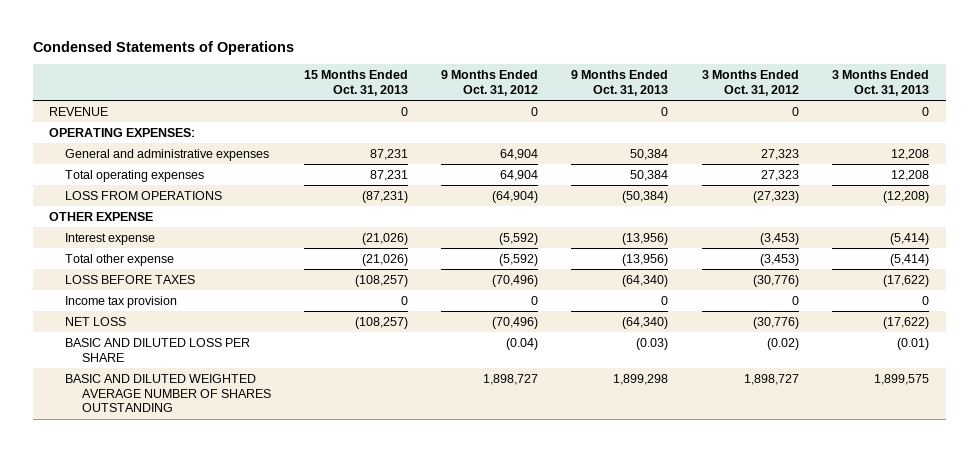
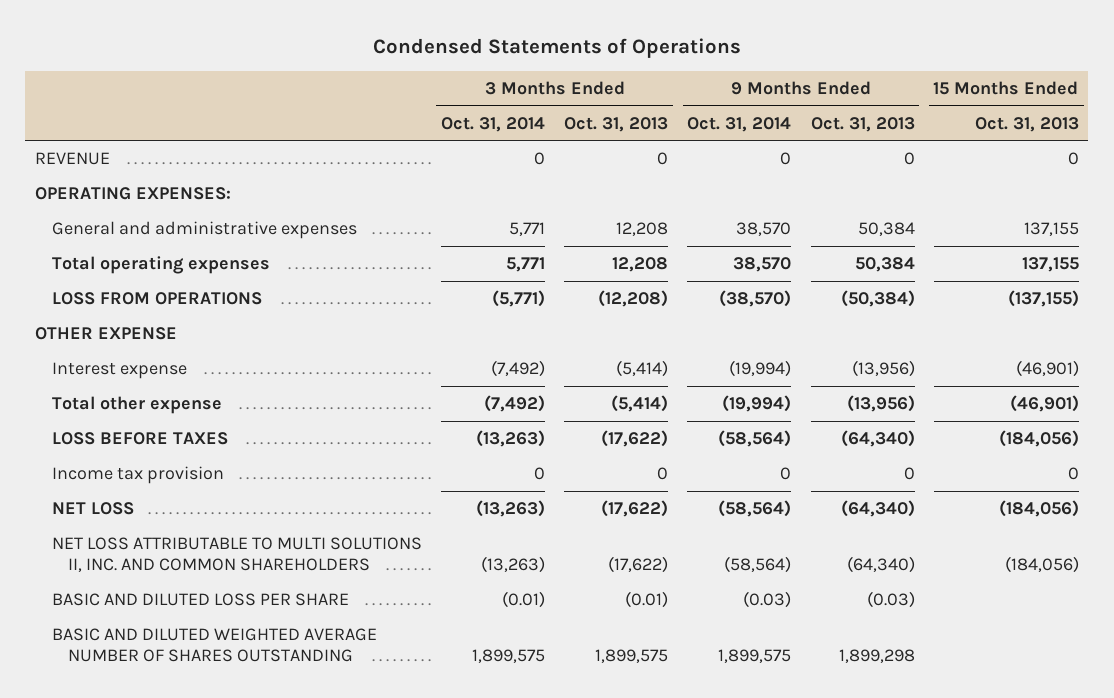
- | 15 Months Ended Oct. 31, 2013 | 9 Months Ended Oct. 31, 2012 | 9 Months Ended Oct. 31, 2013 | 3 Months Ended Oct. 31, 2012 | 3 Months Ended Oct. 31, 2013
+ | 3 Months Ended Oct. 31, 2014 | 3 Months Ended Oct. 31, 2013 | 9 Months Ended Oct. 31, 2014 | 9 Months Ended Oct. 31, 2013 | 15 Months Ended Oct. 31, 2013
- General and administrative expenses | 87,231 | 64,904 | 50,384 | 27,323 | 12,208
- Total operating expenses | 87,231 | 64,904 | 50,384 | 27,323 | 12,208
- LOSS FROM OPERATIONS | (87,231) | (64,904) | (50,384) | (27,323) | (12,208)
+ General and administrative expenses | 5,771 | 12,208 | 38,570 | 50,384 | 137,155
+ Total operating expenses | 5,771 | 12,208 | 38,570 | 50,384 | 137,155
+ LOSS FROM OPERATIONS | (5,771) | (12,208) | (38,570) | (50,384) | (137,155)
- Interest expense | (21,026) | (5,592) | (13,956) | (3,453) | (5,414)
- Total other expense | (21,026) | (5,592) | (13,956) | (3,453) | (5,414)
- LOSS BEFORE TAXES | (108,257) | (70,496) | (64,340) | (30,776) | (17,622)
+ Interest expense | (7,492) | (5,414) | (19,994) | (13,956) | (46,901)
+ Total other expense | (7,492) | (5,414) | (19,994) | (13,956) | (46,901)
+ LOSS BEFORE TAXES | (13,263) | (17,622) | (58,564) | (64,340) | (184,056)
- NET LOSS | (108,257) | (70,496) | (64,340) | (30,776) | (17,622)
+ NET LOSS | (13,263) | (17,622) | (58,564) | (64,340) | (184,056)
+ NET LOSS ATTRIBUTABLE TO MULTI SOLUTIONS II, INC. AND COMMON SHAREHOLDERS | (13,263) | (17,622) | (58,564) | (64,340) | (184,056)

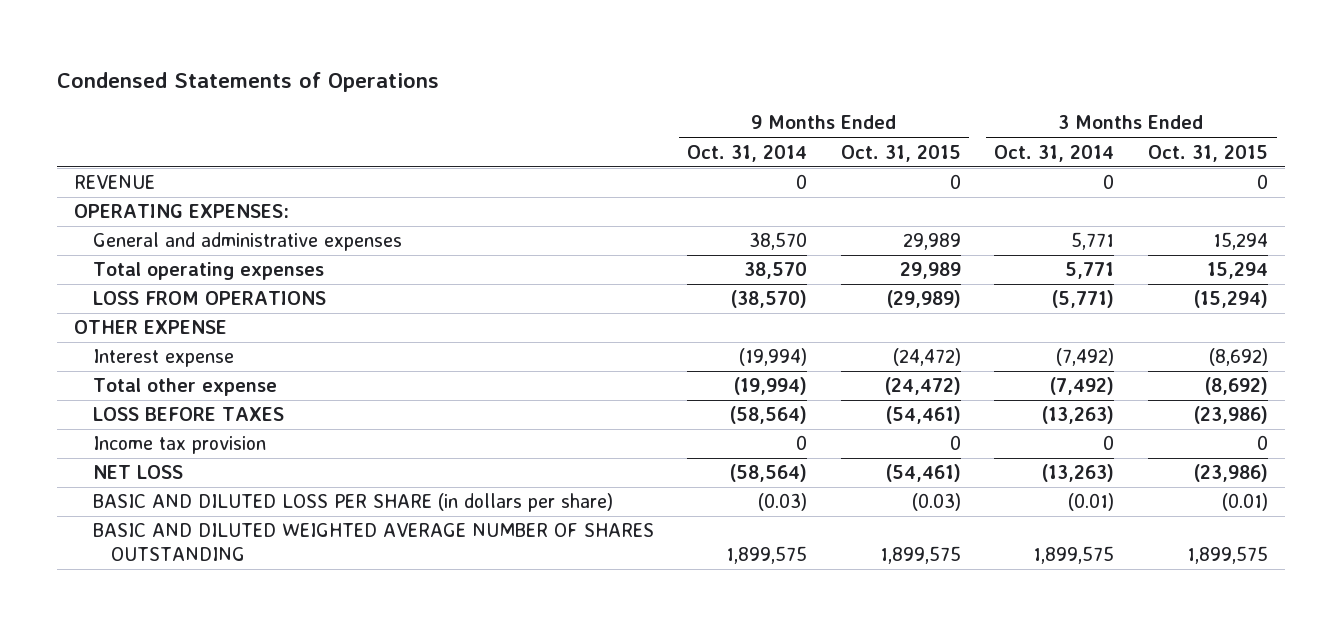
- | 3 Months Ended Oct. 31, 2014 | 3 Months Ended Oct. 31, 2013 | 9 Months Ended Oct. 31, 2014 | 9 Months Ended Oct. 31, 2013 | 15 Months Ended Oct. 31, 2013
+ | 9 Months Ended Oct. 31, 2014 | 9 Months Ended Oct. 31, 2015 | 3 Months Ended Oct. 31, 2014 | 3 Months Ended Oct. 31, 2015
- NET LOSS ATTRIBUTABLE TO MULTI SOLUTIONS II, INC. AND COMMON SHAREHOLDERS | (13,263) | (17,622) | (58,564) | (64,340) | (184,056)
- BASIC AND DILUTED LOSS PER SHARE | (0.01) | (0.01) | (0.03) | (0.03) |
+ BASIC AND DILUTED LOSS PER SHARE (in dollars per share) | (0.03) | (0.03) | (0.01) | (0.01)

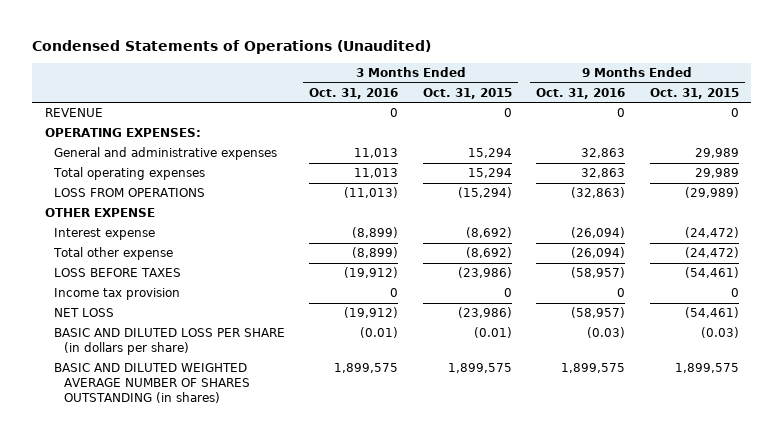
- Condensed Statements of Operations
+ Condensed Statements of Operations (Unaudited)
- | 9 Months Ended Oct. 31, 2014 | 9 Months Ended Oct. 31, 2015 | 3 Months Ended Oct. 31, 2014 | 3 Months Ended Oct. 31, 2015
+ | 3 Months Ended Oct. 31, 2016 | 3 Months Ended Oct. 31, 2015 | 9 Months Ended Oct. 31, 2016 | 9 Months Ended Oct. 31, 2015
- BASIC AND DILUTED WEIGHTED AVERAGE NUMBER OF SHARES OUTSTANDING | 1,899,575 | 1,899,575 | 1,899,575 | 1,899,575
+ BASIC AND DILUTED WEIGHTED AVERAGE NUMBER OF SHARES OUTSTANDING (in shares) | 1,899,575 | 1,899,575 | 1,899,575 | 1,899,575

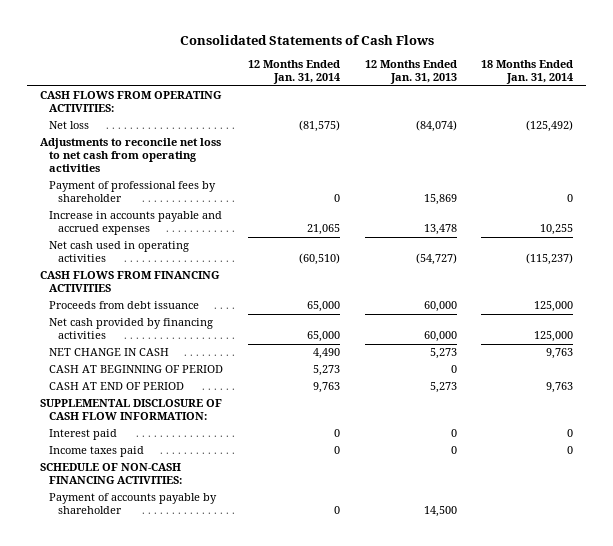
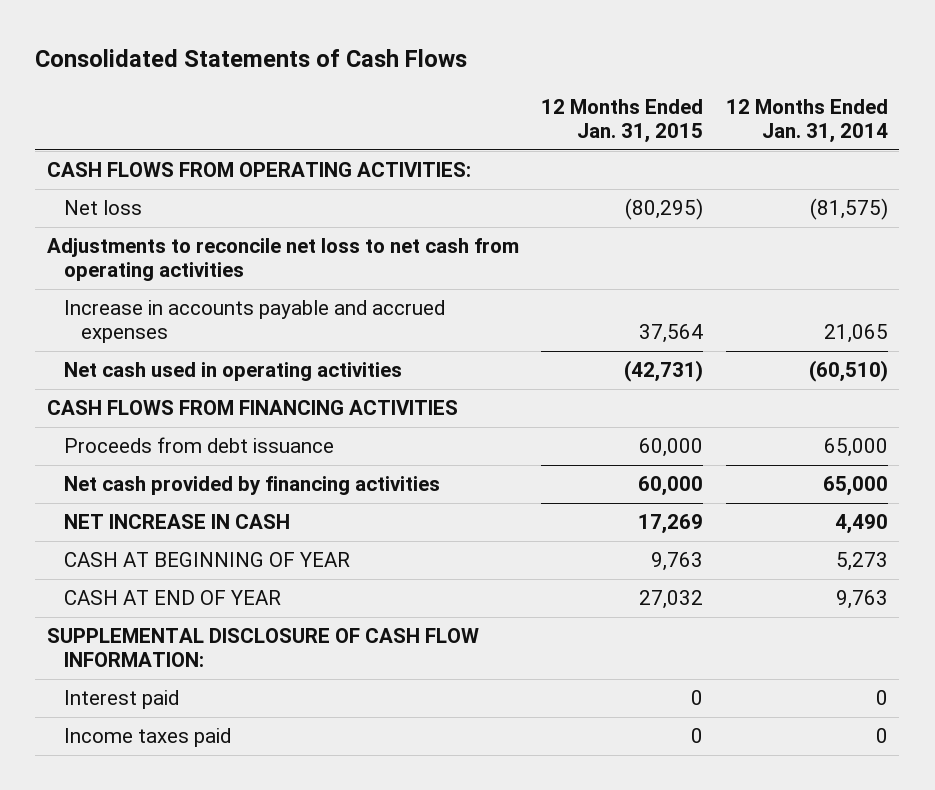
- | 12 Months Ended Jan. 31, 2014 | 12 Months Ended Jan. 31, 2013 | 18 Months Ended Jan. 31, 2014
+ | 12 Months Ended Jan. 31, 2015 | 12 Months Ended Jan. 31, 2014
- Payment of professional fees by shareholder | 0 | 15,869 | 0
- NET CHANGE IN CASH | 4,490 | 5,273 | 9,763
- CASH AT BEGINNING OF PERIOD | 5,273 | 0 |
- CASH AT END OF PERIOD | 9,763 | 5,273 | 9,763
+ NET INCREASE IN CASH | 17,269 | 4,490
+ CASH AT BEGINNING OF YEAR | 9,763 | 5,273
+ CASH AT END OF YEAR | 27,032 | 9,763
- SCHEDULE OF NON-CASH FINANCING ACTIVITIES:
- Payment of accounts payable by shareholder | 0 | 14,500 |

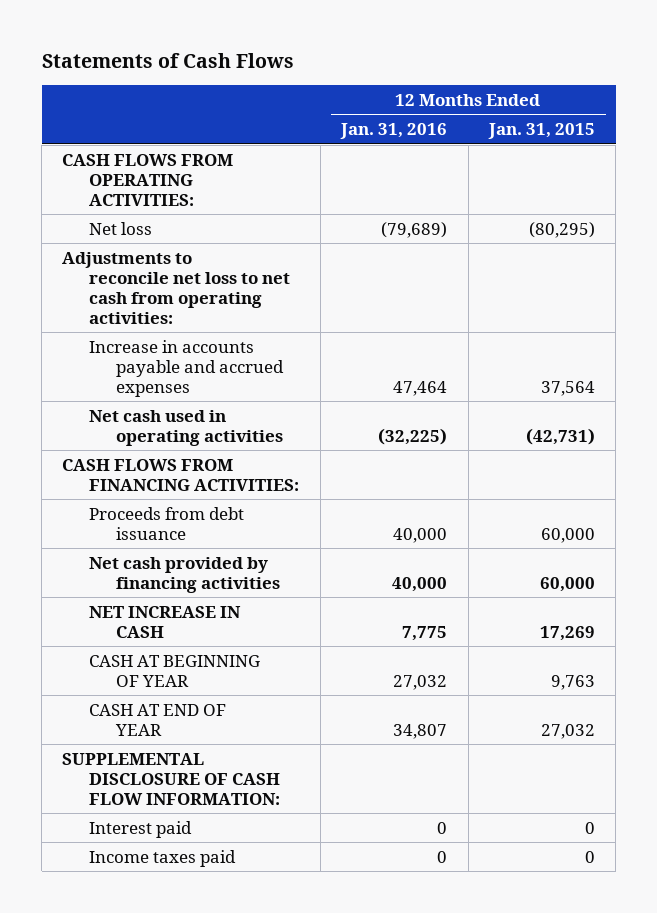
- Consolidated Statements of Cash Flows
+ Statements of Cash Flows
- | 12 Months Ended Jan. 31, 2015 | 12 Months Ended Jan. 31, 2014
+ | 12 Months Ended Jan. 31, 2016 | 12 Months Ended Jan. 31, 2015
- Adjustments to reconcile net loss to net cash from operating activities
+ Adjustments to reconcile net loss to net cash from operating activities:
- CASH FLOWS FROM FINANCING ACTIVITIES
+ CASH FLOWS FROM FINANCING ACTIVITIES:

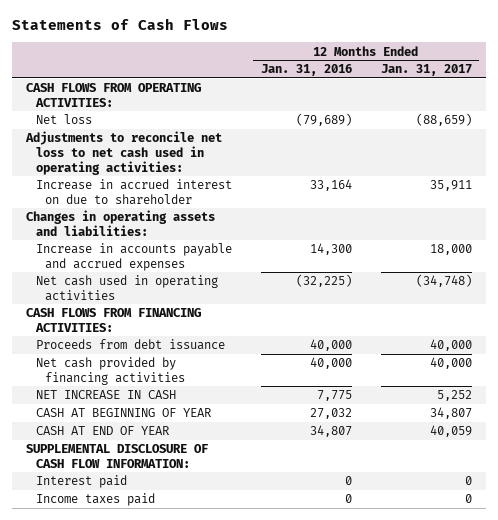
- | 12 Months Ended Jan. 31, 2016 | 12 Months Ended Jan. 31, 2015
+ | 12 Months Ended Jan. 31, 2016 | 12 Months Ended Jan. 31, 2017
- Adjustments to reconcile net loss to net cash from operating activities:
- Increase in accounts payable and accrued expenses | 47,464 | 37,564
+ Adjustments to reconcile net loss to net cash used in operating activities:
+ Increase in accrued interest on due to shareholder | 33,164 | 35,911
+ Changes in operating assets and liabilities:
+ Increase in accounts payable and accrued expenses | 14,300 | 18,000

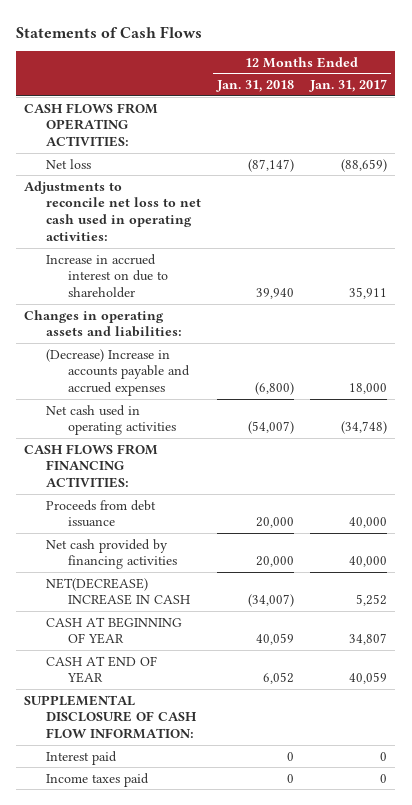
- | 12 Months Ended Jan. 31, 2016 | 12 Months Ended Jan. 31, 2017
+ | 12 Months Ended Jan. 31, 2018 | 12 Months Ended Jan. 31, 2017
- Increase in accounts payable and accrued expenses | 14,300 | 18,000
+ (Decrease) Increase in accounts payable and accrued expenses | (6,800) | 18,000
- NET INCREASE IN CASH | 7,775 | 5,252
+ NET(DECREASE) INCREASE IN CASH | (34,007) | 5,252

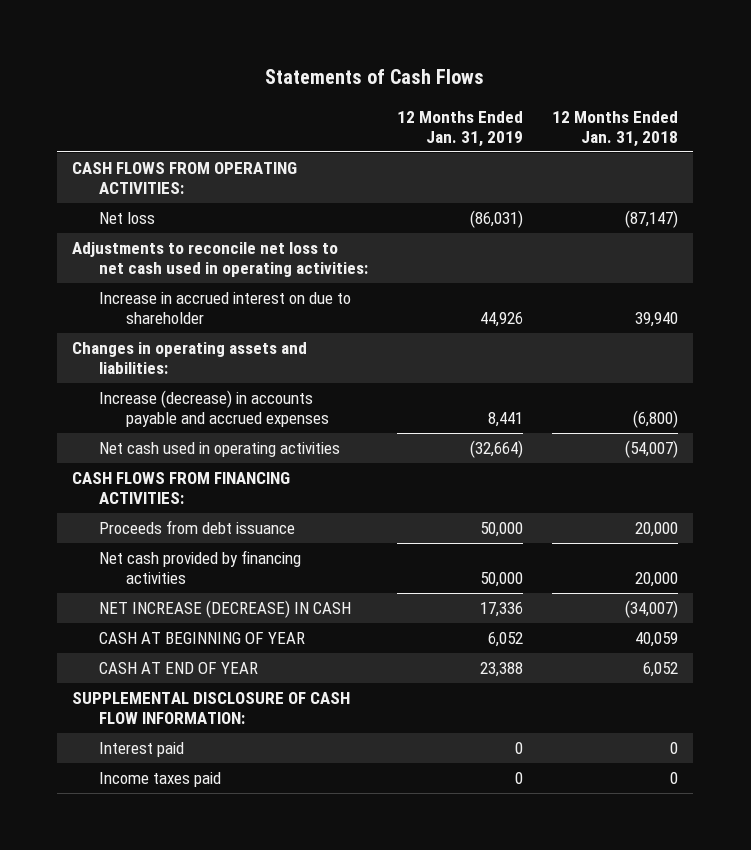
- | 12 Months Ended Jan. 31, 2018 | 12 Months Ended Jan. 31, 2017
+ | 12 Months Ended Jan. 31, 2019 | 12 Months Ended Jan. 31, 2018
- (Decrease) Increase in accounts payable and accrued expenses | (6,800) | 18,000
+ Increase (decrease) in accounts payable and accrued expenses | 8,441 | (6,800)
- NET(DECREASE) INCREASE IN CASH | (34,007) | 5,252
+ NET INCREASE (DECREASE) IN CASH | 17,336 | (34,007)

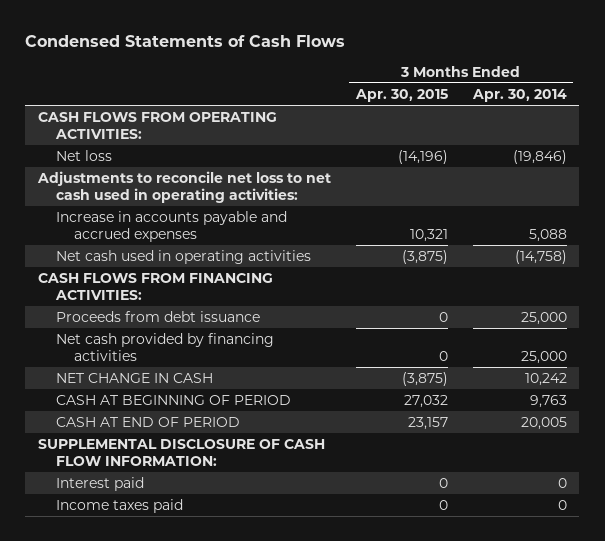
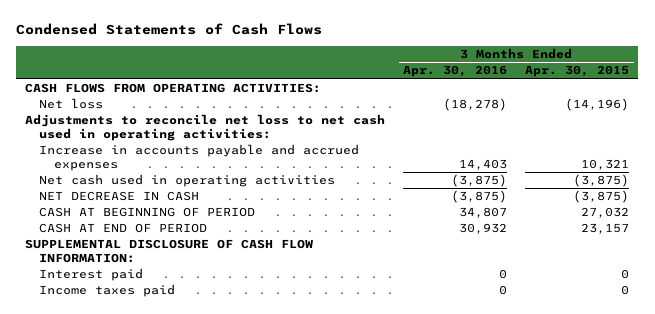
- | 3 Months Ended Apr. 30, 2015 | 3 Months Ended Apr. 30, 2014
+ | 3 Months Ended Apr. 30, 2016 | 3 Months Ended Apr. 30, 2015
- CASH FLOWS FROM FINANCING ACTIVITIES:
- Proceeds from debt issuance | 0 | 25,000
- Net cash provided by financing activities | 0 | 25,000
- NET CHANGE IN CASH | (3,875) | 10,242
+ NET DECREASE IN CASH | (3,875) | (3,875)

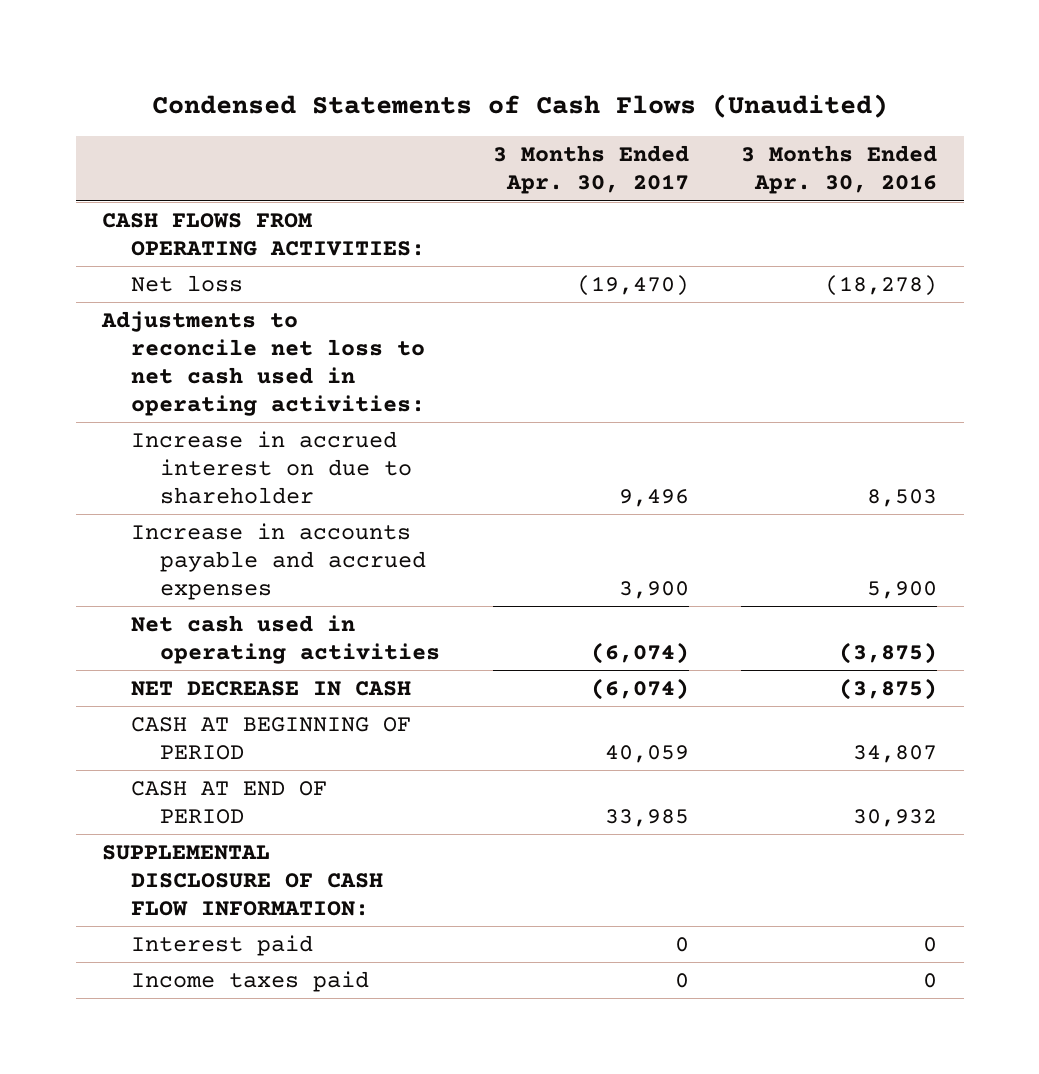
- Condensed Statements of Cash Flows
+ Condensed Statements of Cash Flows (Unaudited)
- | 3 Months Ended Apr. 30, 2016 | 3 Months Ended Apr. 30, 2015
+ | 3 Months Ended Apr. 30, 2017 | 3 Months Ended Apr. 30, 2016
- Increase in accounts payable and accrued expenses | 14,403 | 10,321
+ Increase in accrued interest on due to shareholder | 9,496 | 8,503
+ Increase in accounts payable and accrued expenses | 3,900 | 5,900

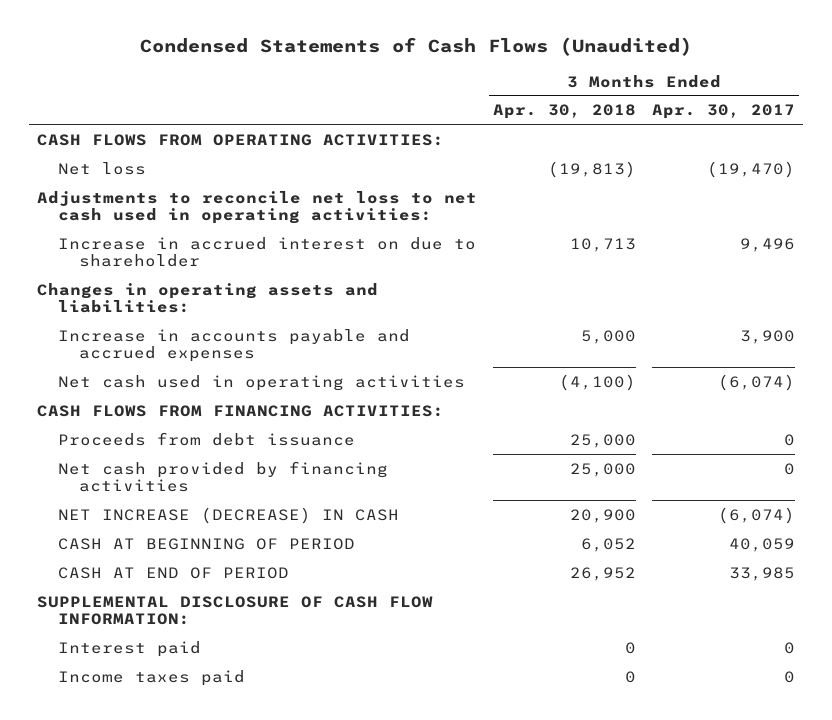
- | 3 Months Ended Apr. 30, 2017 | 3 Months Ended Apr. 30, 2016
+ | 3 Months Ended Apr. 30, 2018 | 3 Months Ended Apr. 30, 2017
+ Changes in operating assets and liabilities:
- NET DECREASE IN CASH | (6,074) | (3,875)
+ CASH FLOWS FROM FINANCING ACTIVITIES:
+ Proceeds from debt issuance | 25,000 | 0
+ Net cash provided by financing activities | 25,000 | 0
+ NET INCREASE (DECREASE) IN CASH | 20,900 | (6,074)

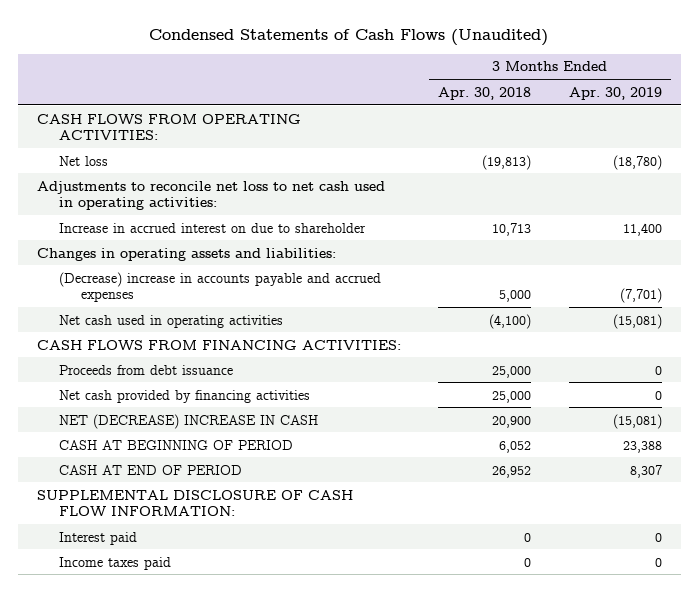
- | 3 Months Ended Apr. 30, 2018 | 3 Months Ended Apr. 30, 2017
+ | 3 Months Ended Apr. 30, 2018 | 3 Months Ended Apr. 30, 2019
- Increase in accounts payable and accrued expenses | 5,000 | 3,900
+ (Decrease) increase in accounts payable and accrued expenses | 5,000 | (7,701)
- NET INCREASE (DECREASE) IN CASH | 20,900 | (6,074)
+ NET (DECREASE) INCREASE IN CASH | 20,900 | (15,081)

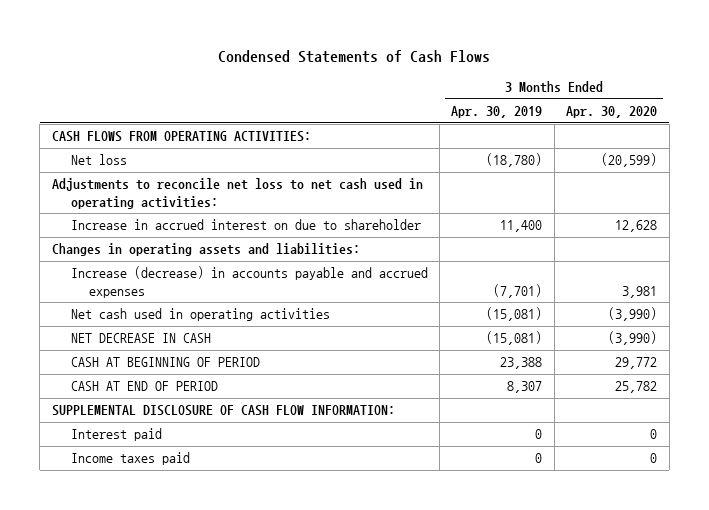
- Condensed Statements of Cash Flows (Unaudited)
+ Condensed Statements of Cash Flows
- | 3 Months Ended Apr. 30, 2018 | 3 Months Ended Apr. 30, 2019
+ | 3 Months Ended Apr. 30, 2019 | 3 Months Ended Apr. 30, 2020
- (Decrease) increase in accounts payable and accrued expenses | 5,000 | (7,701)
+ Increase (decrease) in accounts payable and accrued expenses | (7,701) | 3,981
- CASH FLOWS FROM FINANCING ACTIVITIES:
- Proceeds from debt issuance | 25,000 | 0
- Net cash provided by financing activities | 25,000 | 0
- NET (DECREASE) INCREASE IN CASH | 20,900 | (15,081)
+ NET DECREASE IN CASH | (15,081) | (3,990)

